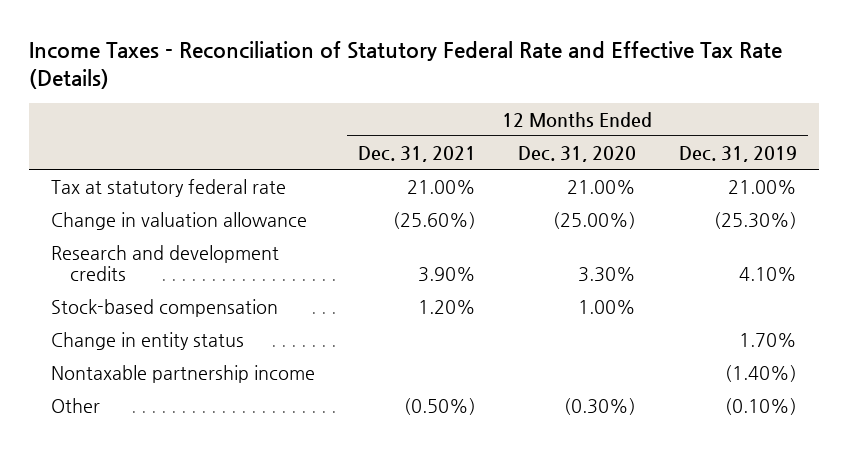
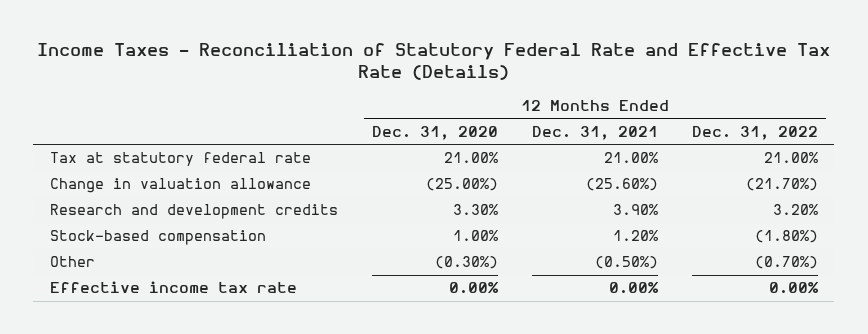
- | 12 Months Ended Dec. 31, 2021 | 12 Months Ended Dec. 31, 2020 | 12 Months Ended Dec. 31, 2019
+ | 12 Months Ended Dec. 31, 2020 | 12 Months Ended Dec. 31, 2021 | 12 Months Ended Dec. 31, 2022
- Change in entity status | | | 1.70%
- Nontaxable partnership income | | | (1.40%)
+ Effective income tax rate | 0.00% | 0.00% | 0.00%

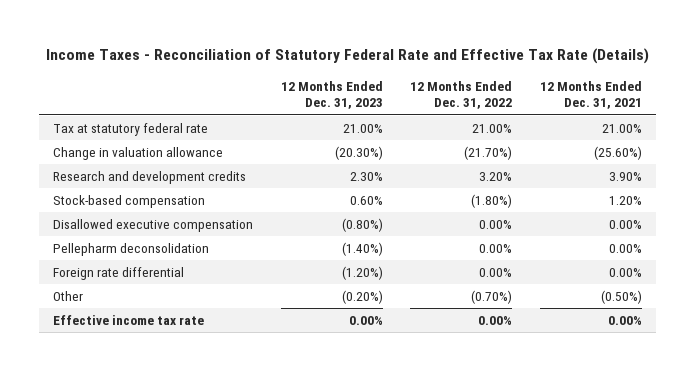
- | 12 Months Ended Dec. 31, 2020 | 12 Months Ended Dec. 31, 2021 | 12 Months Ended Dec. 31, 2022
+ | 12 Months Ended Dec. 31, 2023 | 12 Months Ended Dec. 31, 2022 | 12 Months Ended Dec. 31, 2021
+ Disallowed executive compensation | (0.80%) | 0.00% | 0.00%
+ Pellepharm deconsolidation | (1.40%) | 0.00% | 0.00%
+ Foreign rate differential | (1.20%) | 0.00% | 0.00%

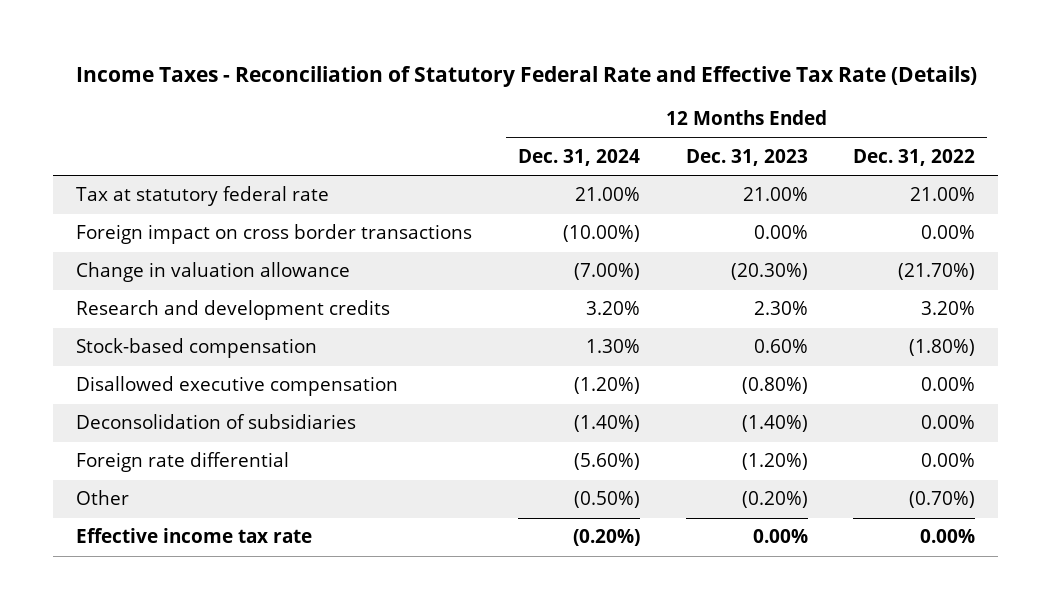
- | 12 Months Ended Dec. 31, 2023 | 12 Months Ended Dec. 31, 2022 | 12 Months Ended Dec. 31, 2021
+ | 12 Months Ended Dec. 31, 2024 | 12 Months Ended Dec. 31, 2023 | 12 Months Ended Dec. 31, 2022
+ Foreign impact on cross border transactions | (10.00%) | 0.00% | 0.00%
- Pellepharm deconsolidation | (1.40%) | 0.00% | 0.00%
+ Deconsolidation of subsidiaries | (1.40%) | (1.40%) | 0.00%

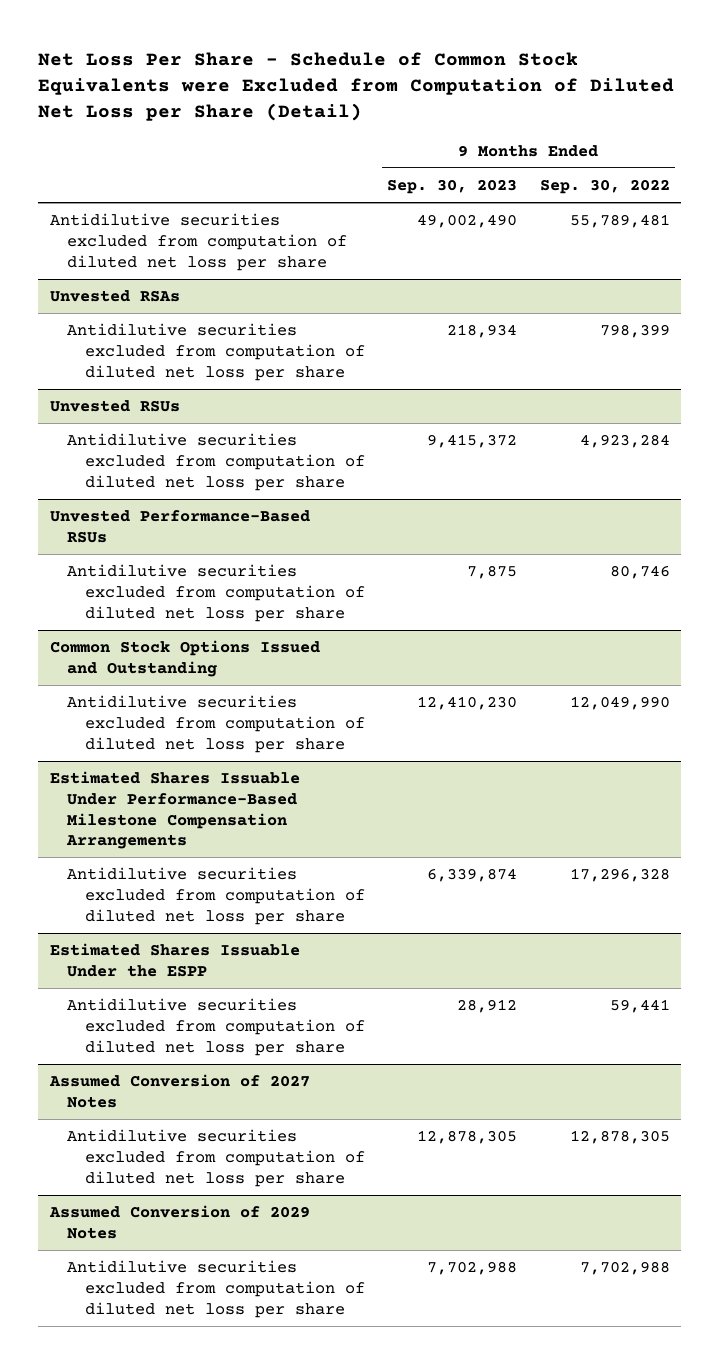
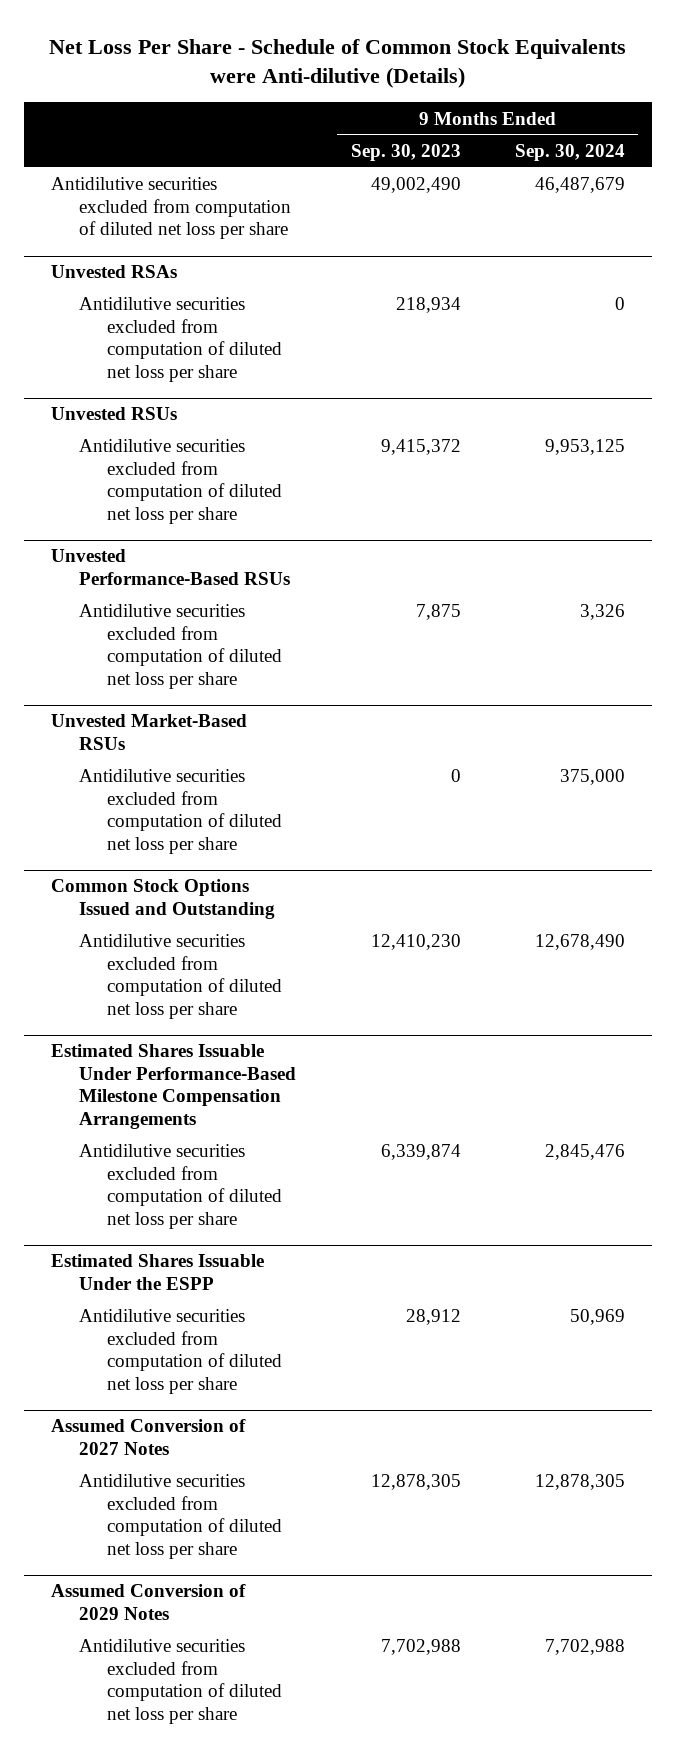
- Net Loss Per Share - Schedule of Common Stock Equivalents were Excluded from Computation of Diluted Net Loss per Share (Detail)
+ Net Loss Per Share - Schedule of Common Stock Equivalents were Anti-dilutive (Details)
- | 9 Months Ended Sep. 30, 2023 | 9 Months Ended Sep. 30, 2022
+ | 9 Months Ended Sep. 30, 2023 | 9 Months Ended Sep. 30, 2024
+ Unvested Market-Based RSUs
+ Antidilutive securities excluded from computation of diluted net loss per share | 0 | 375,000

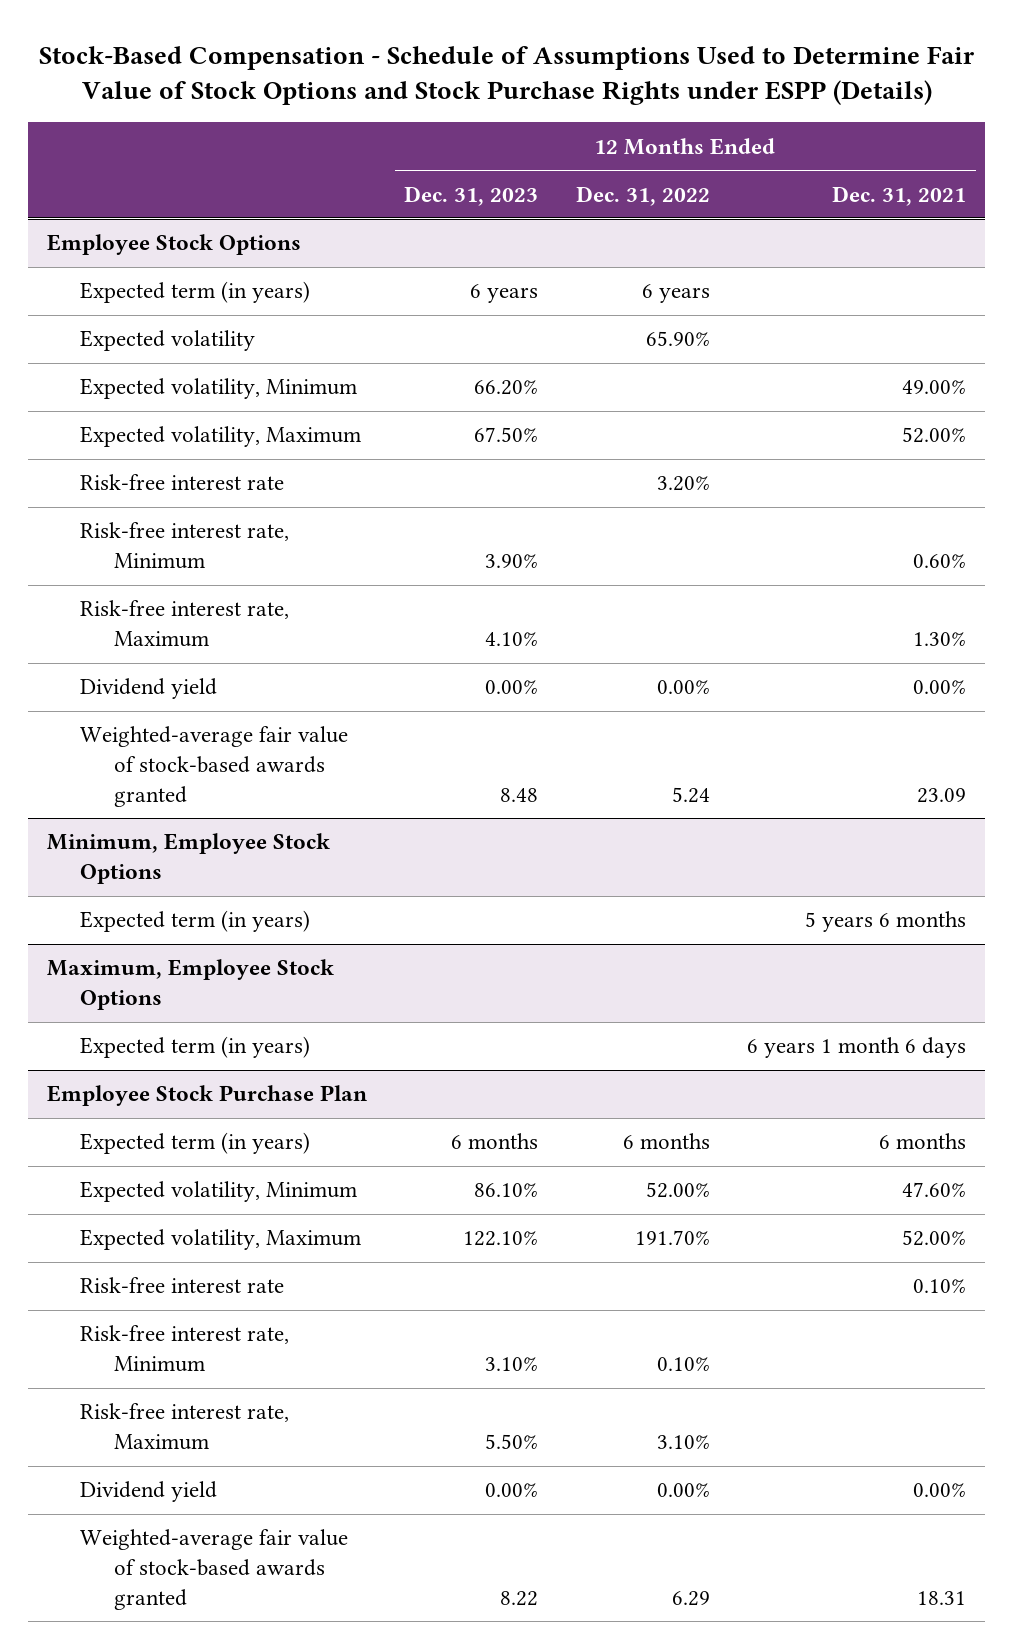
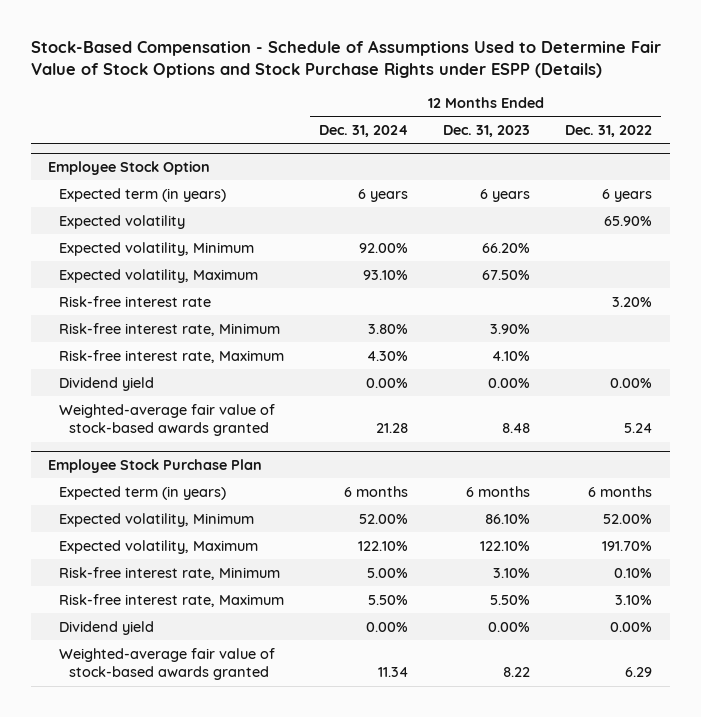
- | 12 Months Ended Dec. 31, 2023 | 12 Months Ended Dec. 31, 2022 | 12 Months Ended Dec. 31, 2021
+ | 12 Months Ended Dec. 31, 2024 | 12 Months Ended Dec. 31, 2023 | 12 Months Ended Dec. 31, 2022
- Employee Stock Options
+ Employee Stock Option
- Minimum, Employee Stock Options
- Expected term (in years) | | | 5 years 6 months
- Maximum, Employee Stock Options
- Expected term (in years) | | | 6 years 1 month 6 days
@ Employee Stock Purchase Plan
- Risk-free interest rate | | | 0.10%

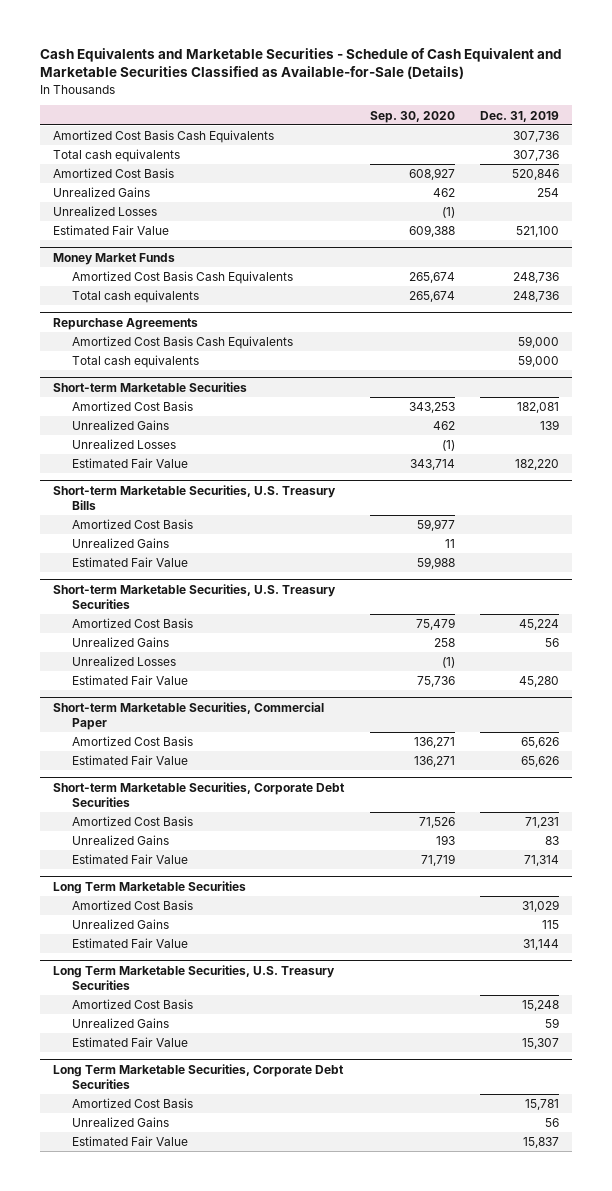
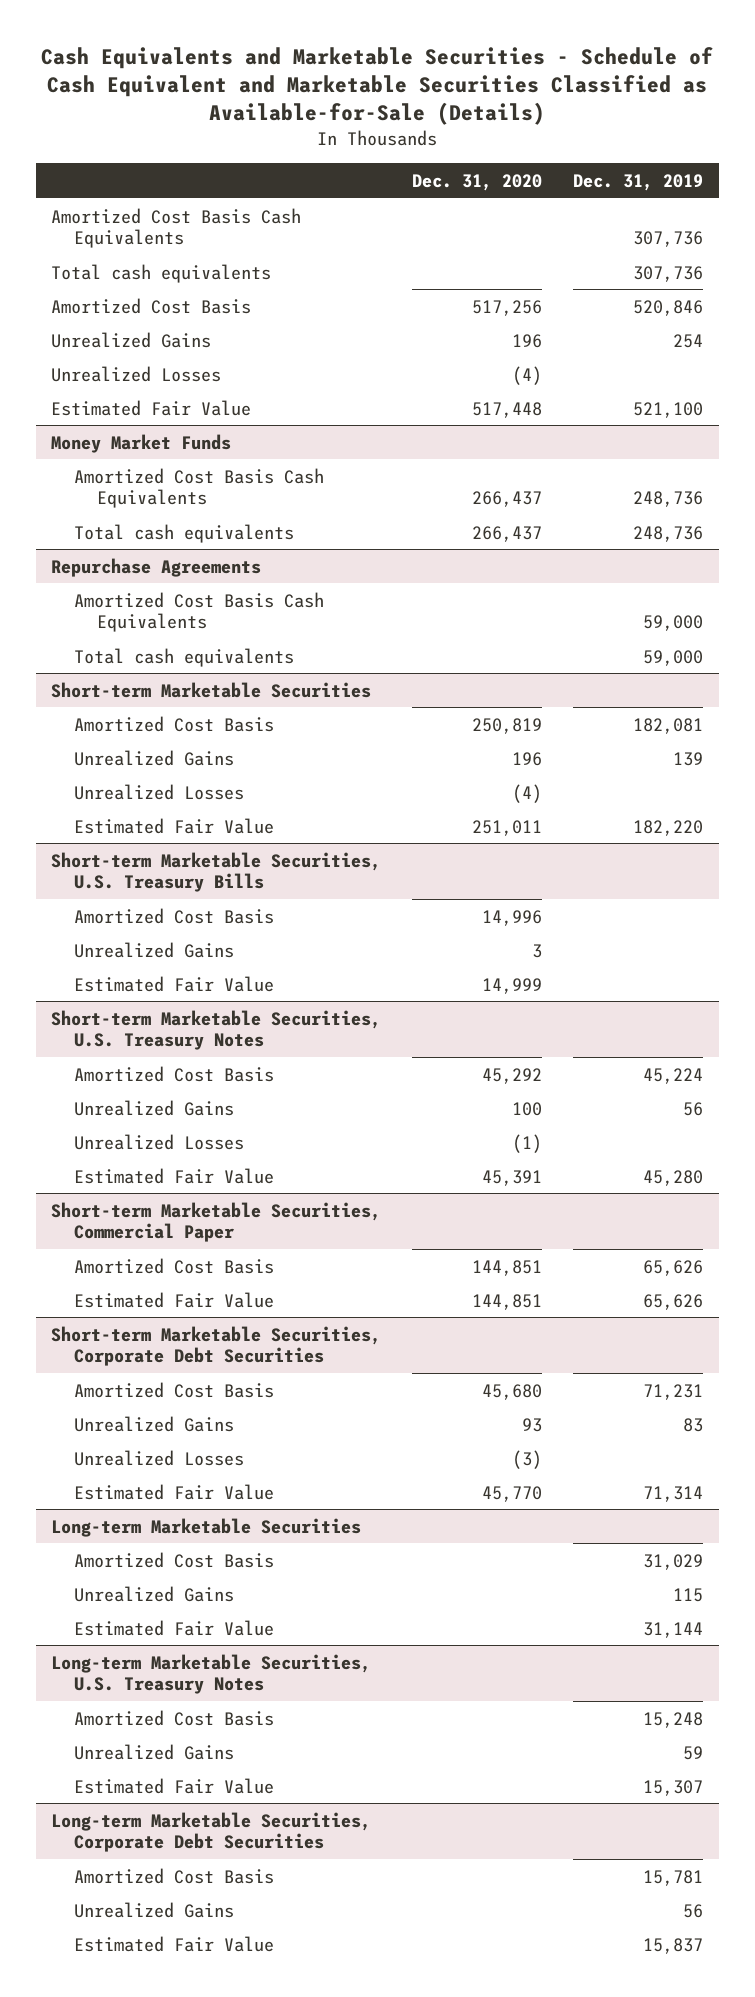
- | Sep. 30, 2020 | Dec. 31, 2019
+ | Dec. 31, 2020 | Dec. 31, 2019
- Short-term Marketable Securities, U.S. Treasury Securities
+ Short-term Marketable Securities, U.S. Treasury Notes
@ Short-term Marketable Securities, Corporate Debt Securities
+ Unrealized Losses | (3) |
- Long Term Marketable Securities
+ Long-term Marketable Securities
- Long Term Marketable Securities, U.S. Treasury Securities
+ Long-term Marketable Securities, U.S. Treasury Notes
- Long Term Marketable Securities, Corporate Debt Securities
+ Long-term Marketable Securities, Corporate Debt Securities

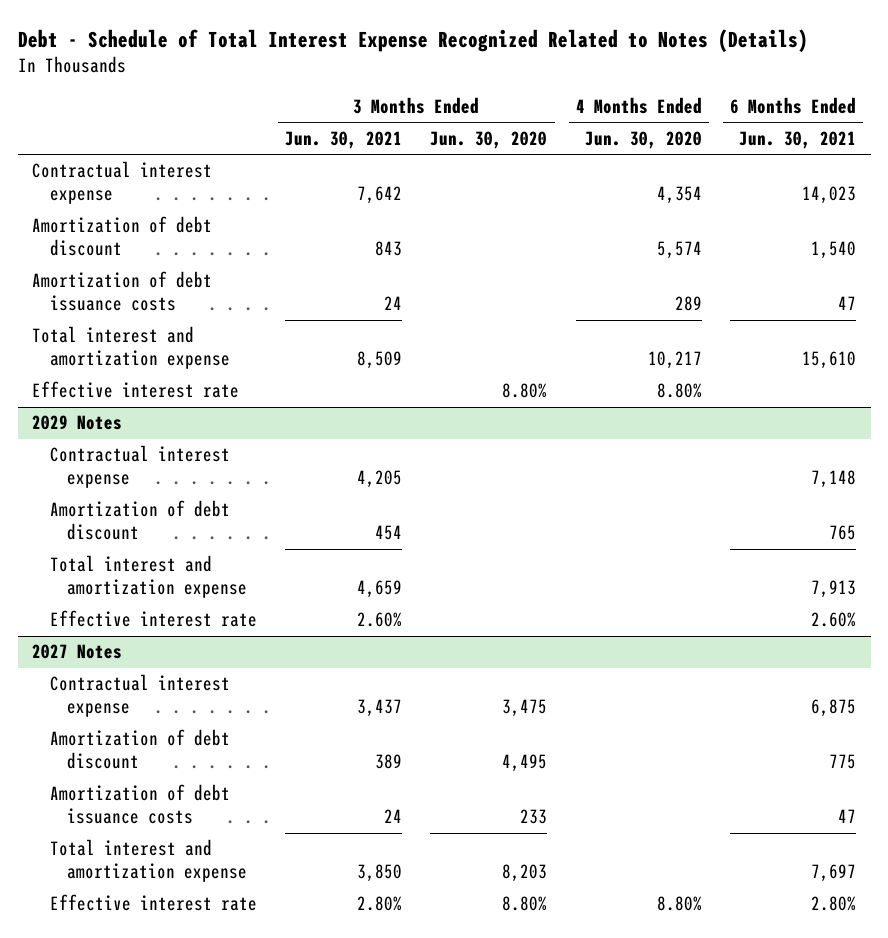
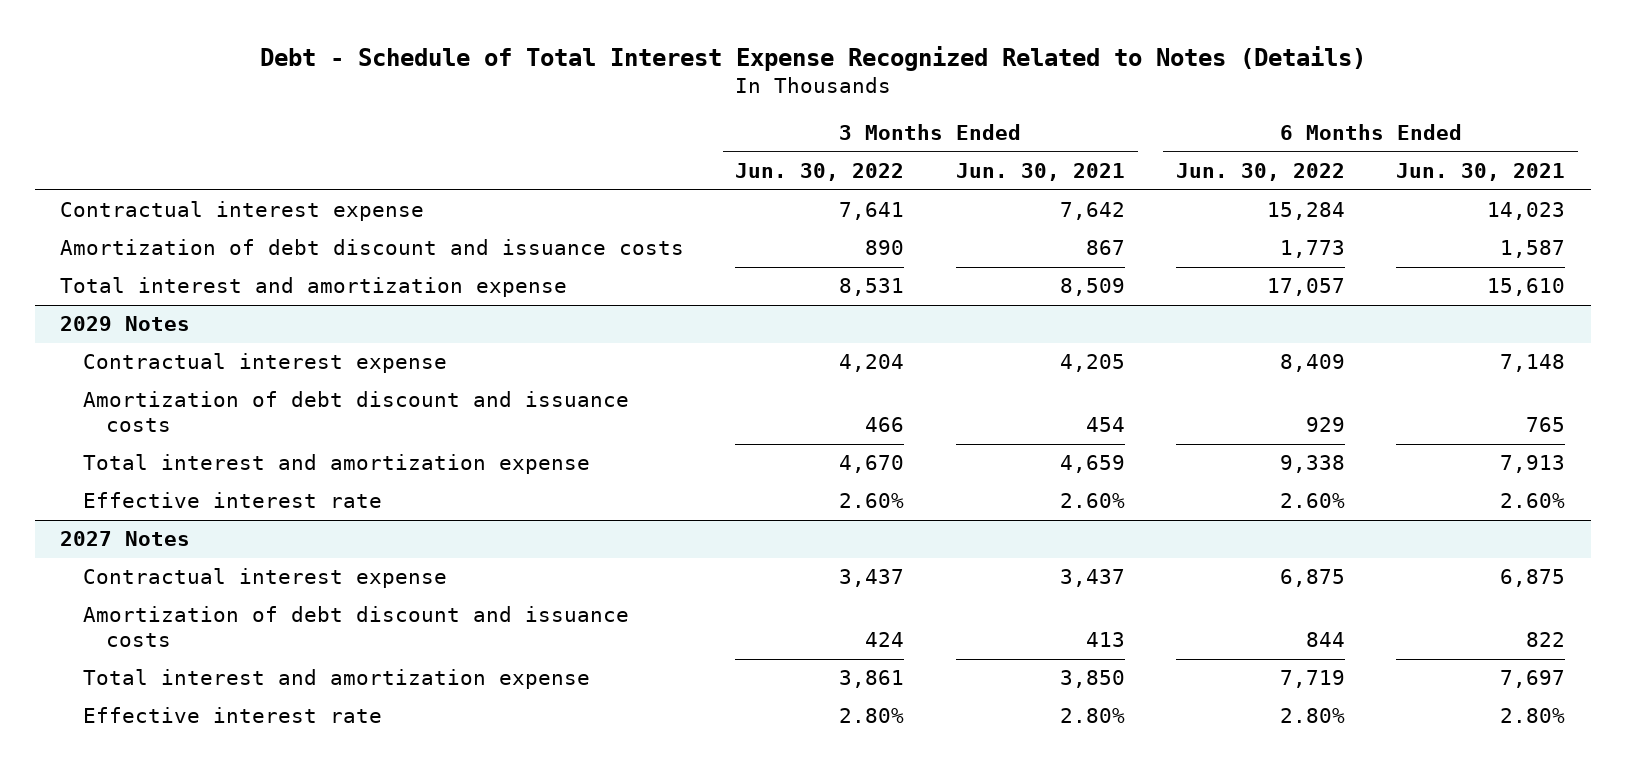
- | 3 Months Ended Jun. 30, 2021 | 3 Months Ended Jun. 30, 2020 | 4 Months Ended Jun. 30, 2020 | 6 Months Ended Jun. 30, 2021
+ | 3 Months Ended Jun. 30, 2022 | 3 Months Ended Jun. 30, 2021 | 6 Months Ended Jun. 30, 2022 | 6 Months Ended Jun. 30, 2021
- Amortization of debt discount | 843 | | 5,574 | 1,540
- Amortization of debt issuance costs | 24 | | 289 | 47
+ Amortization of debt discount and issuance costs | 890 | 867 | 1,773 | 1,587
- Effective interest rate | | 8.80% | 8.80% |
@ 2029 Notes
- Amortization of debt discount | 454 | | | 765
+ Amortization of debt discount and issuance costs | 466 | 454 | 929 | 765
@ 2027 Notes
- Amortization of debt discount | 389 | 4,495 | | 775
- Amortization of debt issuance costs | 24 | 233 | | 47
+ Amortization of debt discount and issuance costs | 424 | 413 | 844 | 822

